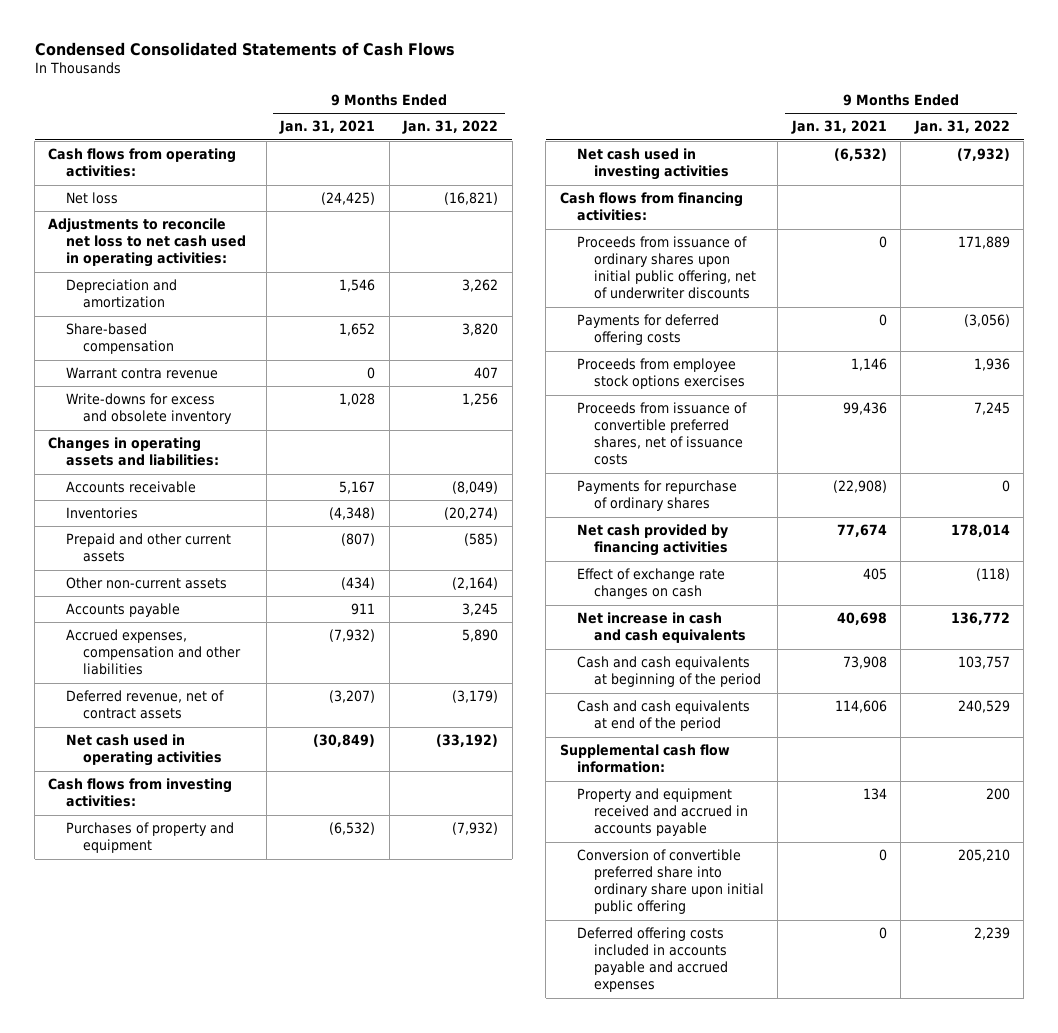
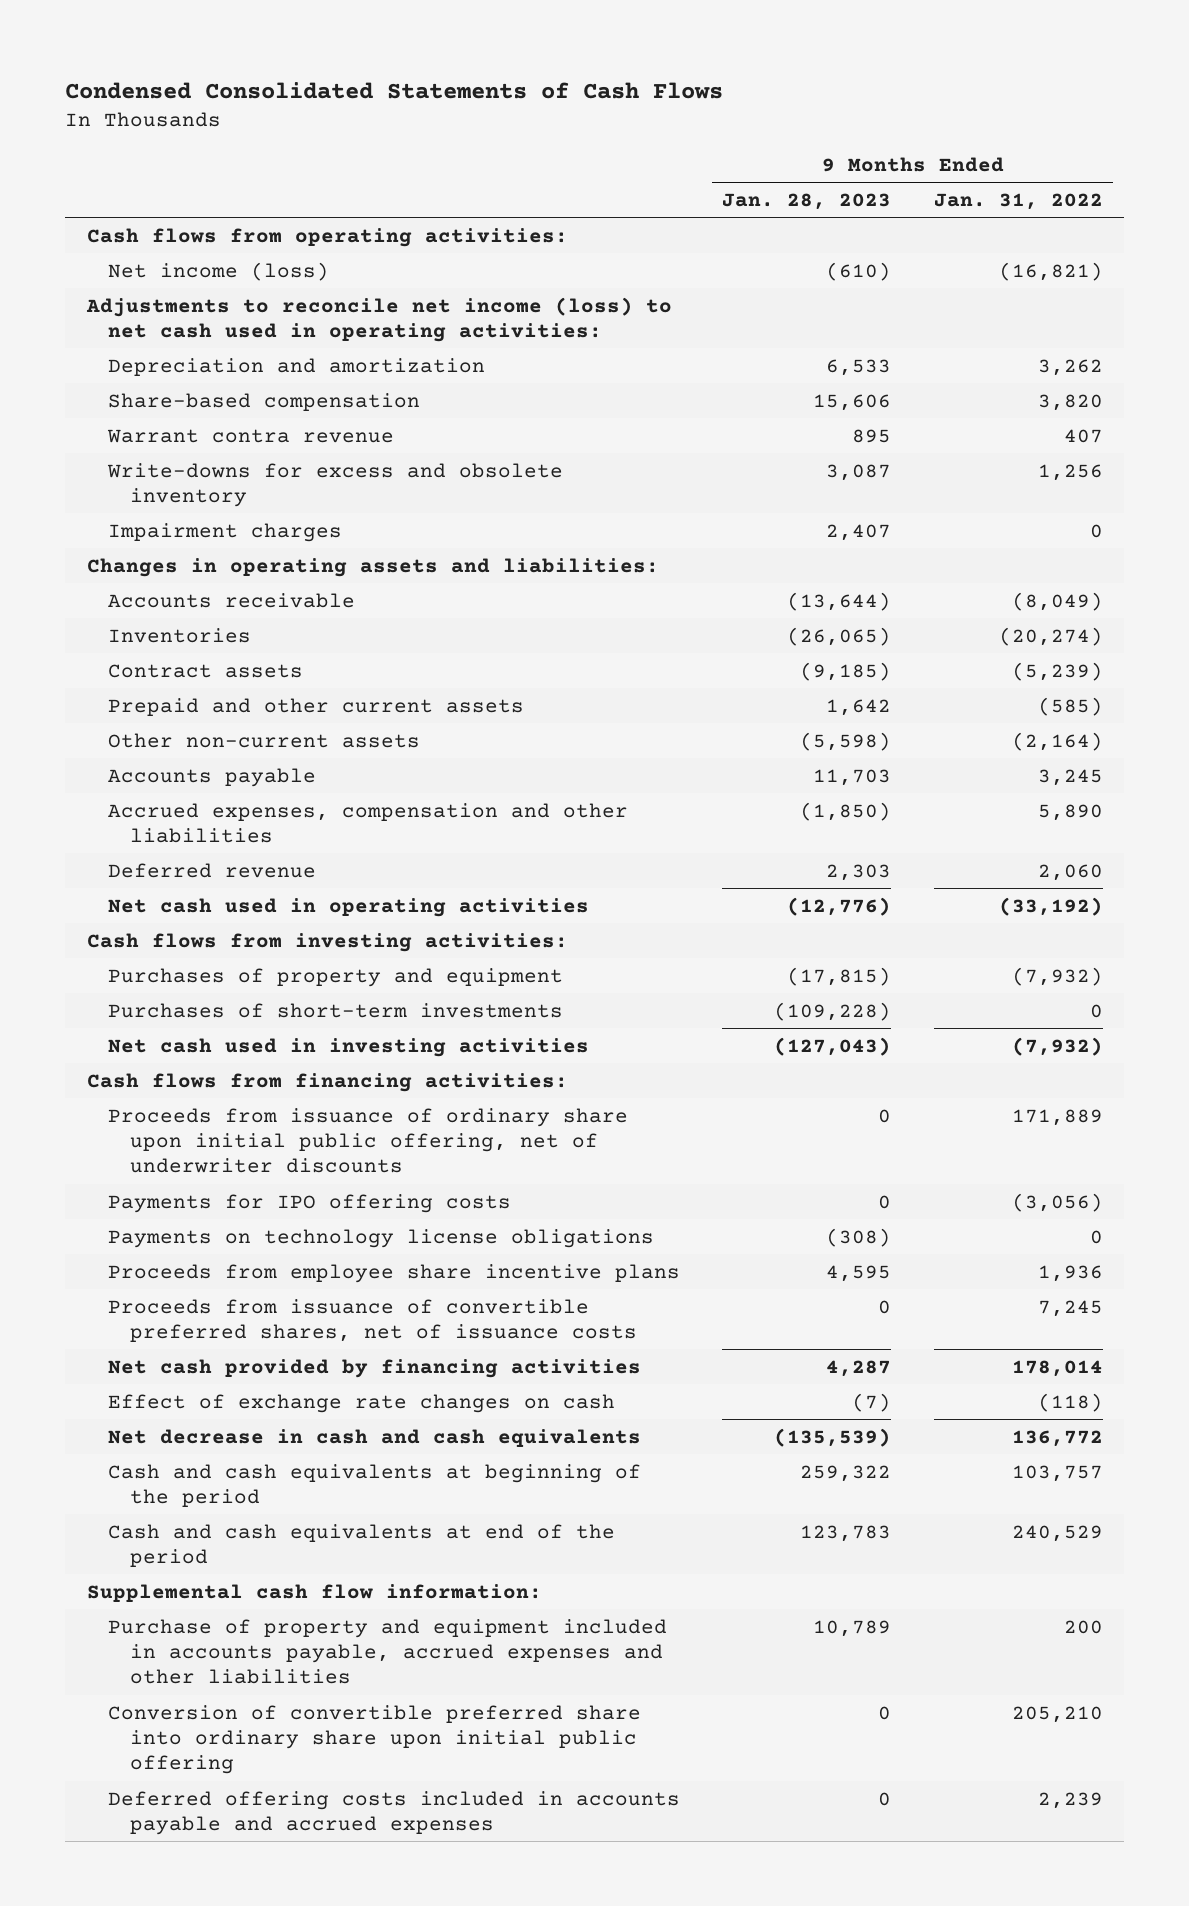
- | 9 Months Ended Jan. 31, 2021 | 9 Months Ended Jan. 31, 2022
+ | 9 Months Ended Jan. 28, 2023 | 9 Months Ended Jan. 31, 2022
- Net loss | (24,425) | (16,821)
- Adjustments to reconcile net loss to net cash used in operating activities:
+ Net income (loss) | (610) | (16,821)
+ Adjustments to reconcile net income (loss) to net cash used in operating activities:
+ Impairment charges | 2,407 | 0
+ Contract assets | (9,185) | (5,239)
- Deferred revenue, net of contract assets | (3,207) | (3,179)
+ Deferred revenue | 2,303 | 2,060
+ Purchases of short-term investments | (109,228) | 0
- Proceeds from issuance of ordinary shares upon initial public offering, net of underwriter discounts | 0 | 171,889
- Payments for deferred offering costs | 0 | (3,056)
- Proceeds from employee stock options exercises | 1,146 | 1,936
+ Proceeds from issuance of ordinary share upon initial public offering, net of underwriter discounts | 0 | 171,889
+ Payments for IPO offering costs | 0 | (3,056)
+ Payments on technology license obligations | (308) | 0
+ Proceeds from employee share incentive plans | 4,595 | 1,936
- Payments for repurchase of ordinary shares | (22,908) | 0
- Net increase in cash and cash equivalents | 40,698 | 136,772
+ Net decrease in cash and cash equivalents | (135,539) | 136,772
- Property and equipment received and accrued in accounts payable | 134 | 200
+ Purchase of property and equipment included in accounts payable, accrued expenses and other liabilities | 10,789 | 200

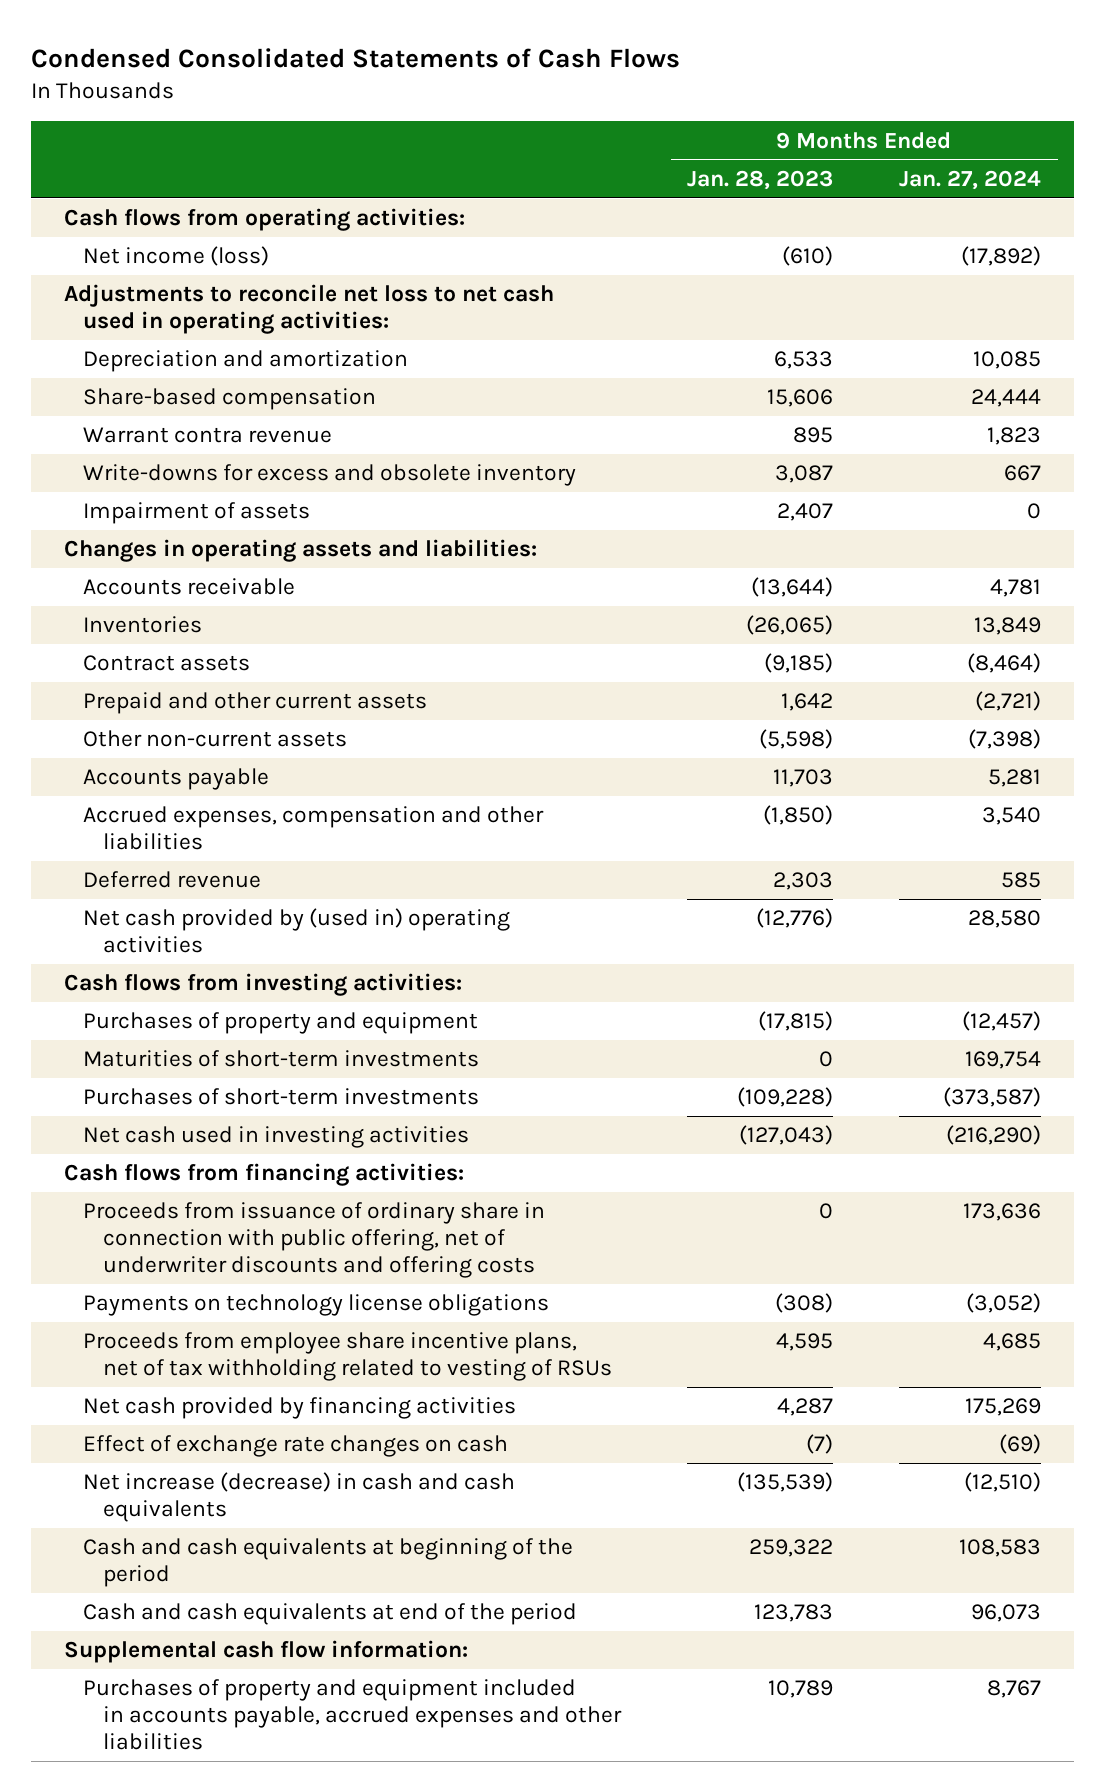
- | 9 Months Ended Jan. 28, 2023 | 9 Months Ended Jan. 31, 2022
+ | 9 Months Ended Jan. 28, 2023 | 9 Months Ended Jan. 27, 2024
- Adjustments to reconcile net income (loss) to net cash used in operating activities:
+ Adjustments to reconcile net loss to net cash used in operating activities:
- Impairment charges | 2,407 | 0
+ Impairment of assets | 2,407 | 0
- Net cash used in operating activities | (12,776) | (33,192)
+ Net cash provided by (used in) operating activities | (12,776) | 28,580
+ Maturities of short-term investments | 0 | 169,754
- Proceeds from issuance of ordinary share upon initial public offering, net of underwriter discounts | 0 | 171,889
- Payments for IPO offering costs | 0 | (3,056)
+ Proceeds from issuance of ordinary share in connection with public offering, net of underwriter discounts and offering costs | 0 | 173,636
- Proceeds from employee share incentive plans | 4,595 | 1,936
- Proceeds from issuance of convertible preferred shares, net of issuance costs | 0 | 7,245
+ Proceeds from employee share incentive plans, net of tax withholding related to vesting of RSUs | 4,595 | 4,685
- Net decrease in cash and cash equivalents | (135,539) | 136,772
+ Net increase (decrease) in cash and cash equivalents | (135,539) | (12,510)
- Purchase of property and equipment included in accounts payable, accrued expenses and other liabilities | 10,789 | 200
- Conversion of convertible preferred share into ordinary share upon initial public offering | 0 | 205,210
- Deferred offering costs included in accounts payable and accrued expenses | 0 | 2,239
+ Purchases of property and equipment included in accounts payable, accrued expenses and other liabilities | 10,789 | 8,767

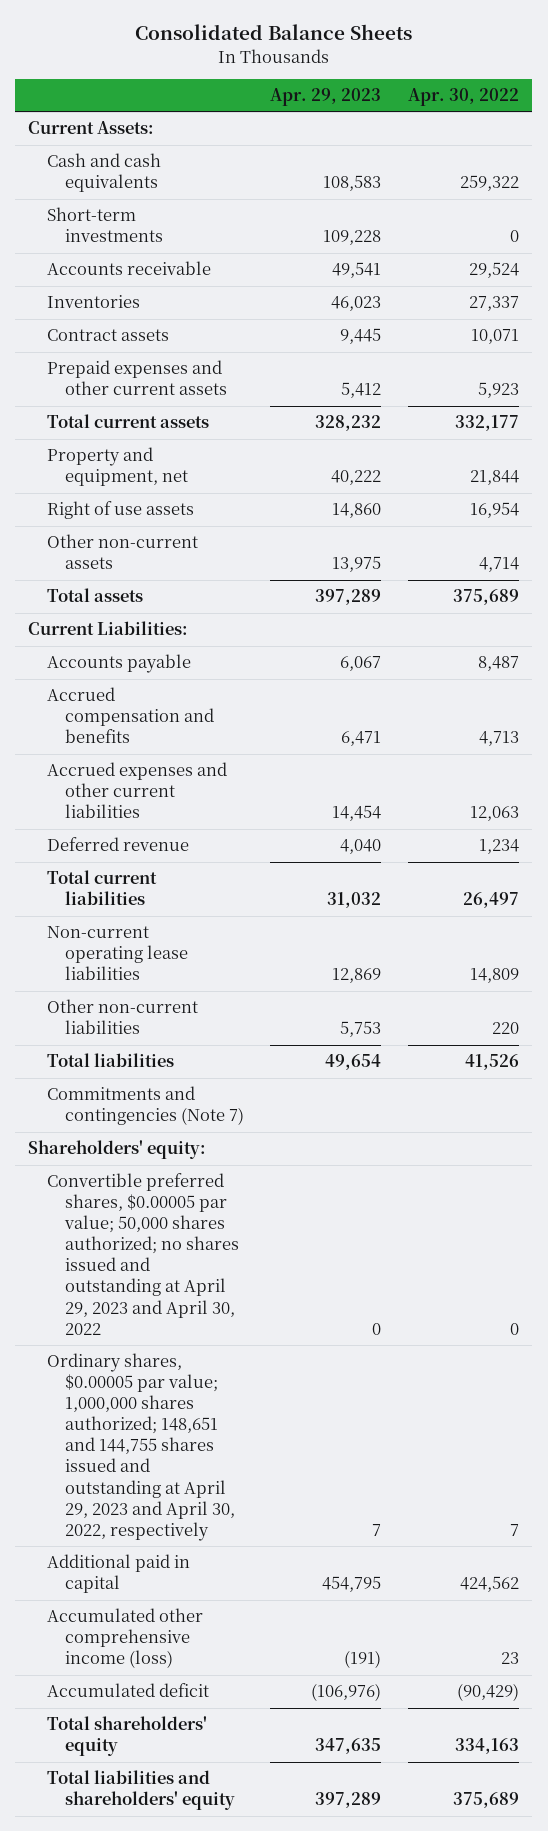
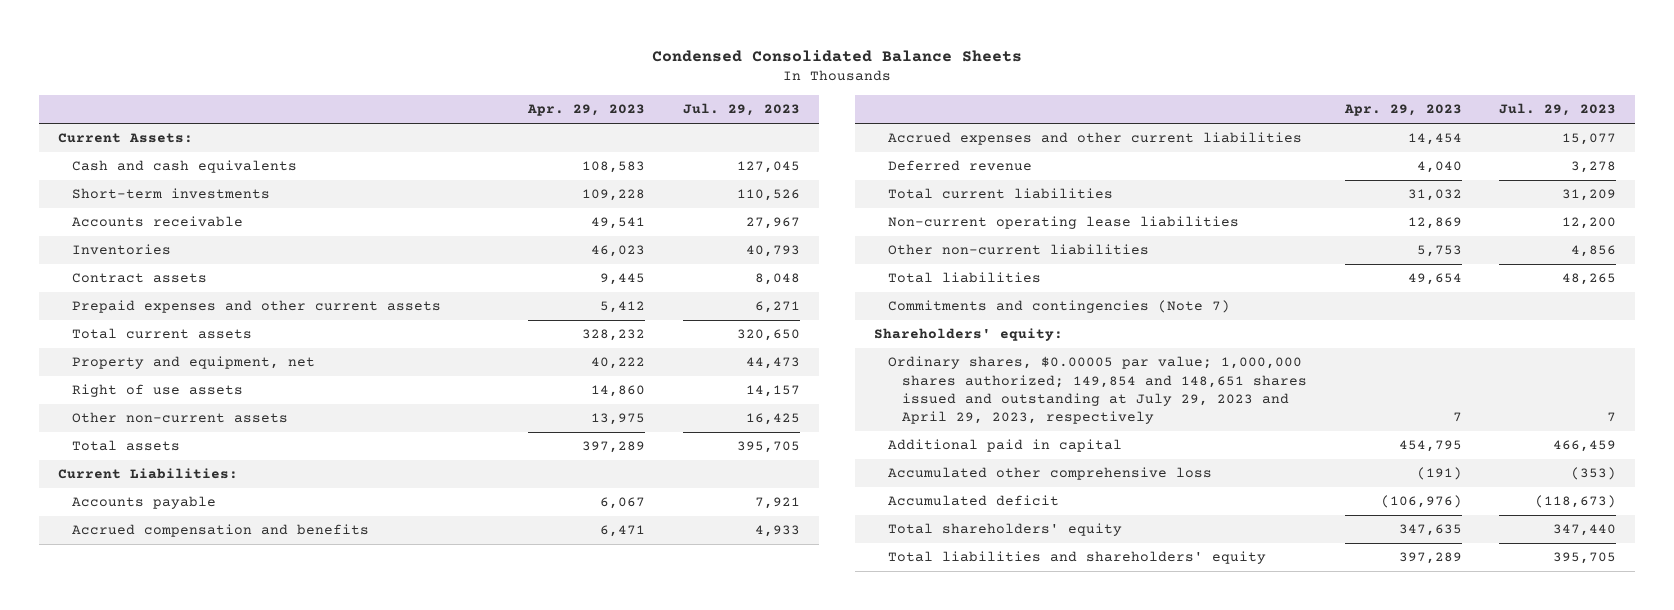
- Consolidated Balance Sheets
+ Condensed Consolidated Balance Sheets
- | Apr. 29, 2023 | Apr. 30, 2022
+ | Apr. 29, 2023 | Jul. 29, 2023
- Convertible preferred shares, $0.00005 par value; 50,000 shares authorized; no shares issued and outstanding at April 29, 2023 and April 30, 2022 | 0 | 0
- Ordinary shares, $0.00005 par value; 1,000,000 shares authorized; 148,651 and 144,755 shares issued and outstanding at April 29, 2023 and April 30, 2022, respectively | 7 | 7
+ Ordinary shares, $0.00005 par value; 1,000,000 shares authorized; 149,854 and 148,651 shares issued and outstanding at July 29, 2023 and April 29, 2023, respectively | 7 | 7
- Accumulated other comprehensive income (loss) | (191) | 23
+ Accumulated other comprehensive loss | (191) | (353)

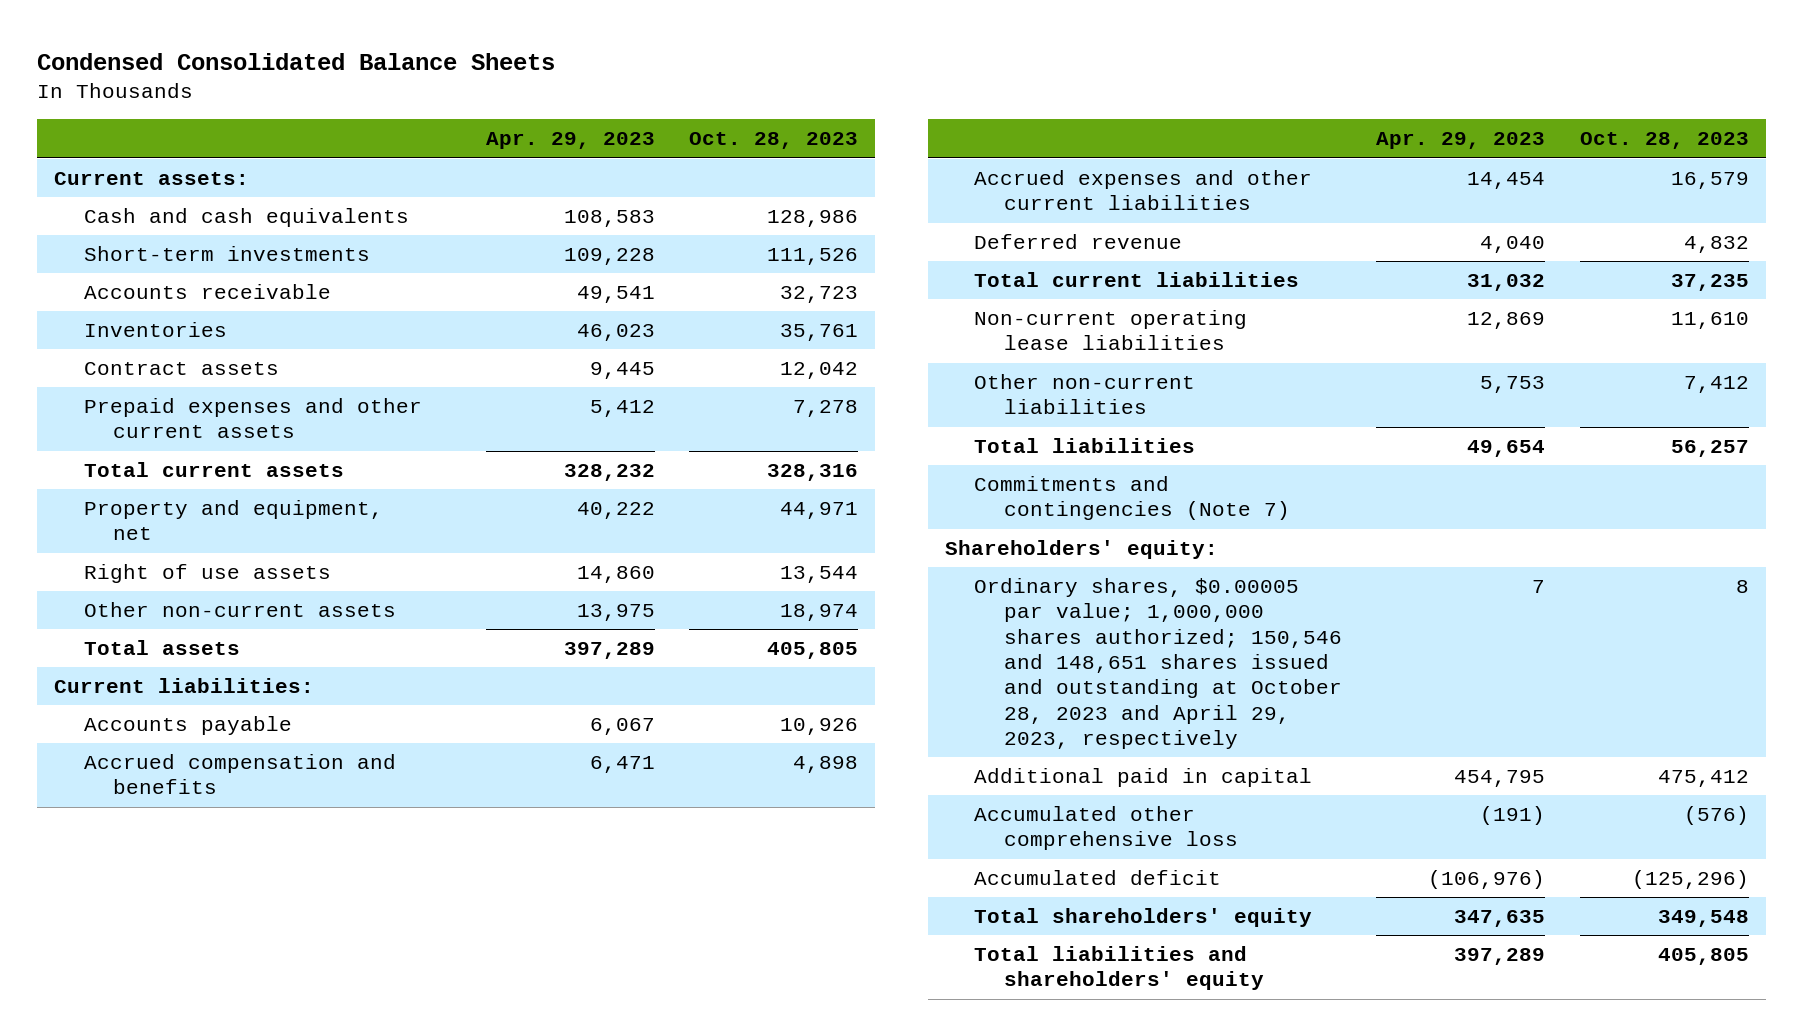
- | Apr. 29, 2023 | Jul. 29, 2023
+ | Apr. 29, 2023 | Oct. 28, 2023
- Current Assets:
+ Current assets:
- Current Liabilities:
+ Current liabilities:
- Ordinary shares, $0.00005 par value; 1,000,000 shares authorized; 149,854 and 148,651 shares issued and outstanding at July 29, 2023 and April 29, 2023, respectively | 7 | 7
+ Ordinary shares, $0.00005 par value; 1,000,000 shares authorized; 150,546 and 148,651 shares issued and outstanding at October 28, 2023 and April 29, 2023, respectively | 7 | 8

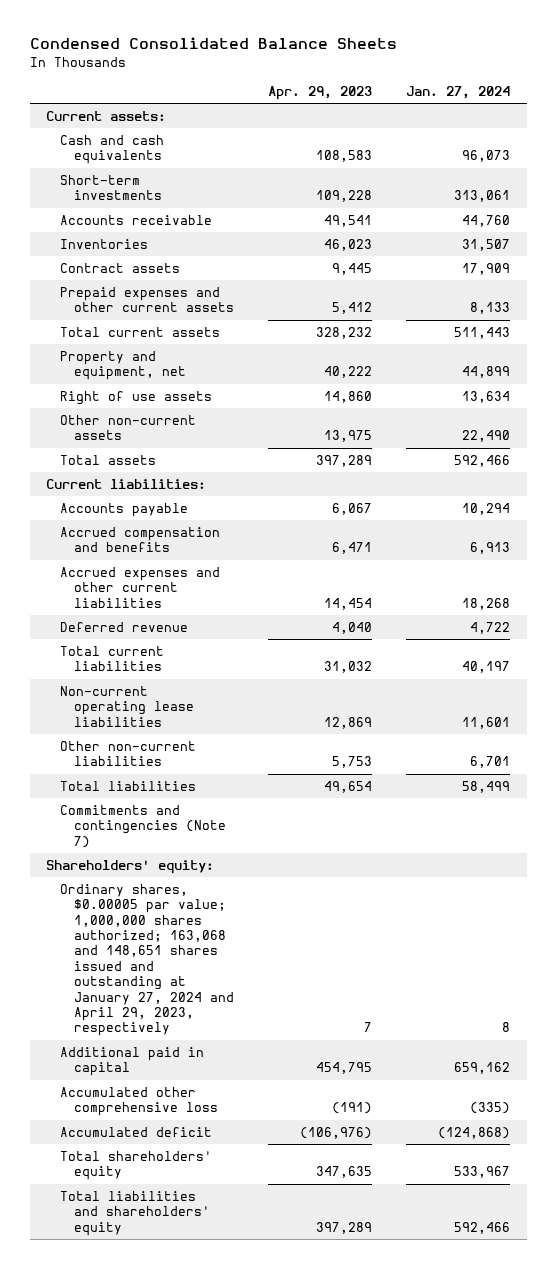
- | Apr. 29, 2023 | Oct. 28, 2023
+ | Apr. 29, 2023 | Jan. 27, 2024
- Ordinary shares, $0.00005 par value; 1,000,000 shares authorized; 150,546 and 148,651 shares issued and outstanding at October 28, 2023 and April 29, 2023, respectively | 7 | 8
+ Ordinary shares, $0.00005 par value; 1,000,000 shares authorized; 163,068 and 148,651 shares issued and outstanding at January 27, 2024 and April 29, 2023, respectively | 7 | 8

